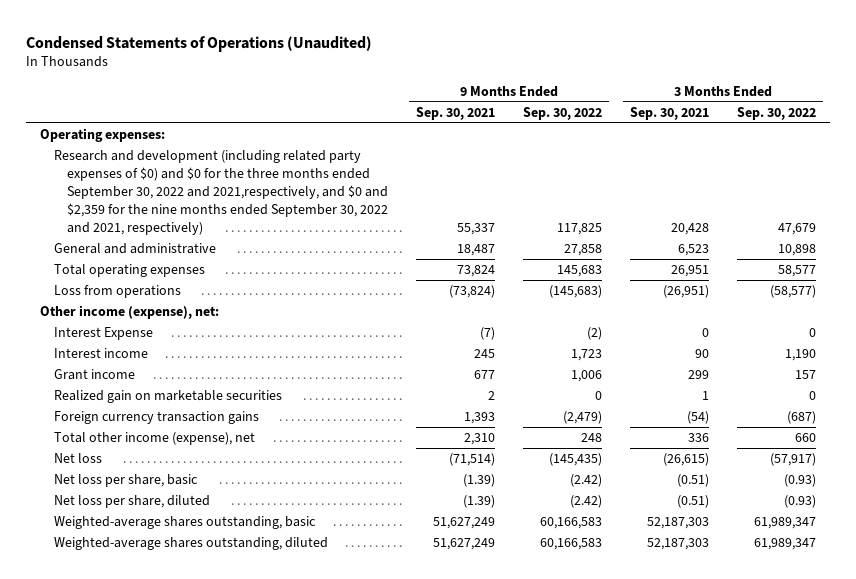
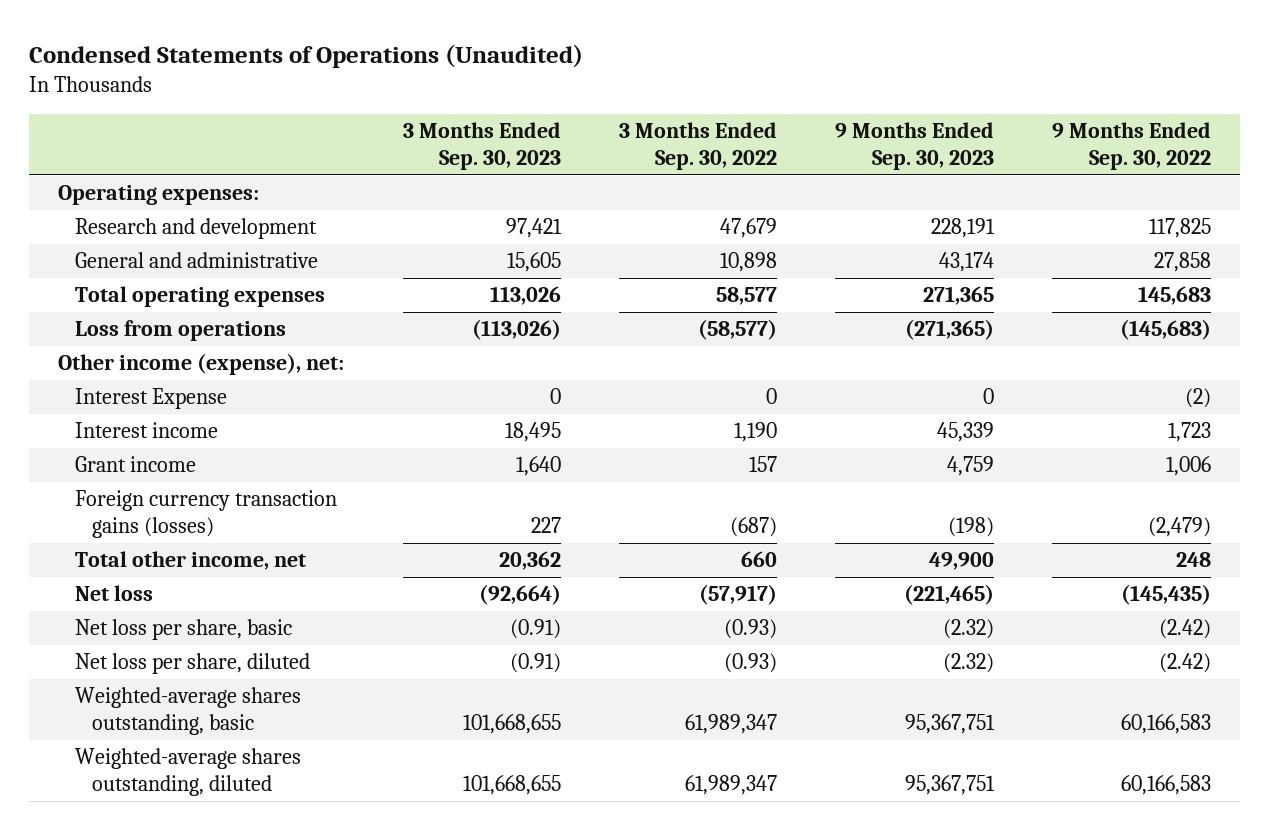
- | 9 Months Ended Sep. 30, 2021 | 9 Months Ended Sep. 30, 2022 | 3 Months Ended Sep. 30, 2021 | 3 Months Ended Sep. 30, 2022
+ | 3 Months Ended Sep. 30, 2023 | 3 Months Ended Sep. 30, 2022 | 9 Months Ended Sep. 30, 2023 | 9 Months Ended Sep. 30, 2022
- Research and development (including related party expenses of $0) and $0 for the three months ended September 30, 2022 and 2021,respectively, and $0 and $2,359 for the nine months ended September 30, 2022 and 2021, respectively) | 55,337 | 117,825 | 20,428 | 47,679
+ Research and development | 97,421 | 47,679 | 228,191 | 117,825
- Realized gain on marketable securities | 2 | 0 | 1 | 0
- Foreign currency transaction gains | 1,393 | (2,479) | (54) | (687)
- Total other income (expense), net | 2,310 | 248 | 336 | 660
+ Foreign currency transaction gains (losses) | 227 | (687) | (198) | (2,479)
+ Total other income, net | 20,362 | 660 | 49,900 | 248

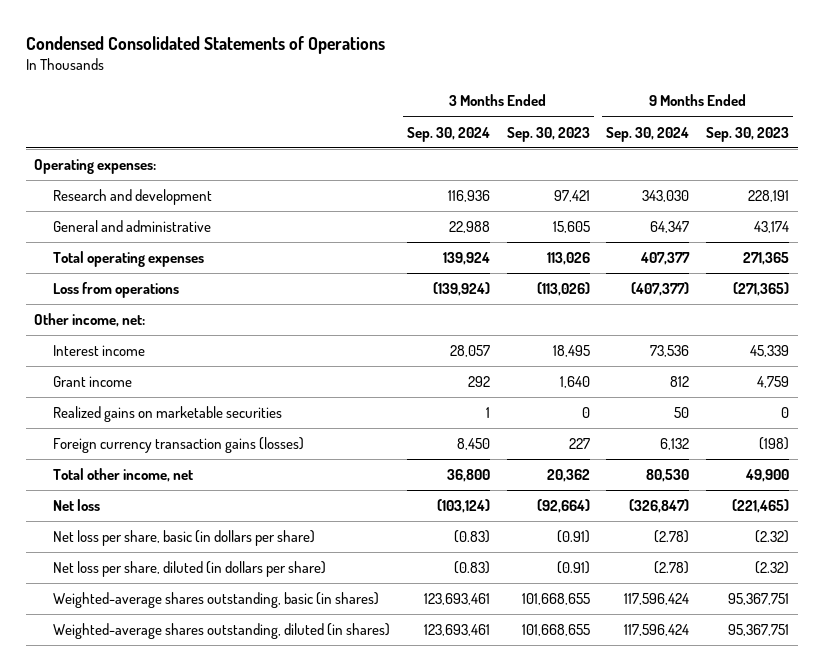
- Condensed Statements of Operations (Unaudited)
+ Condensed Consolidated Statements of Operations
- | 3 Months Ended Sep. 30, 2023 | 3 Months Ended Sep. 30, 2022 | 9 Months Ended Sep. 30, 2023 | 9 Months Ended Sep. 30, 2022
+ | 3 Months Ended Sep. 30, 2024 | 3 Months Ended Sep. 30, 2023 | 9 Months Ended Sep. 30, 2024 | 9 Months Ended Sep. 30, 2023
- Other income (expense), net:
- Interest Expense | 0 | 0 | 0 | (2)
+ Other income, net:
+ Realized gains on marketable securities | 1 | 0 | 50 | 0
- Net loss per share, basic | (0.91) | (0.93) | (2.32) | (2.42)
- Net loss per share, diluted | (0.91) | (0.93) | (2.32) | (2.42)
- Weighted-average shares outstanding, basic | 101,668,655 | 61,989,347 | 95,367,751 | 60,166,583
- Weighted-average shares outstanding, diluted | 101,668,655 | 61,989,347 | 95,367,751 | 60,166,583
+ Net loss per share, basic (in dollars per share) | (0.83) | (0.91) | (2.78) | (2.32)
+ Net loss per share, diluted (in dollars per share) | (0.83) | (0.91) | (2.78) | (2.32)
+ Weighted-average shares outstanding, basic (in shares) | 123,693,461 | 101,668,655 | 117,596,424 | 95,367,751
+ Weighted-average shares outstanding, diluted (in shares) | 123,693,461 | 101,668,655 | 117,596,424 | 95,367,751

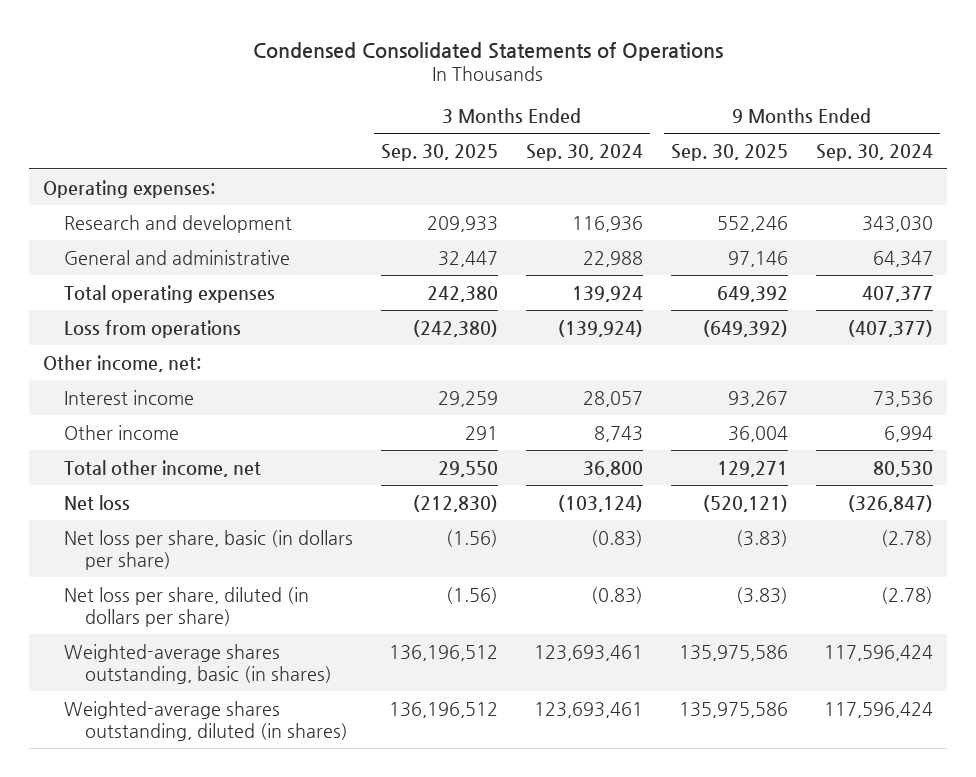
- | 3 Months Ended Sep. 30, 2024 | 3 Months Ended Sep. 30, 2023 | 9 Months Ended Sep. 30, 2024 | 9 Months Ended Sep. 30, 2023
+ | 3 Months Ended Sep. 30, 2025 | 3 Months Ended Sep. 30, 2024 | 9 Months Ended Sep. 30, 2025 | 9 Months Ended Sep. 30, 2024
- Grant income | 292 | 1,640 | 812 | 4,759
- Realized gains on marketable securities | 1 | 0 | 50 | 0
- Foreign currency transaction gains (losses) | 8,450 | 227 | 6,132 | (198)
+ Other income | 291 | 8,743 | 36,004 | 6,994

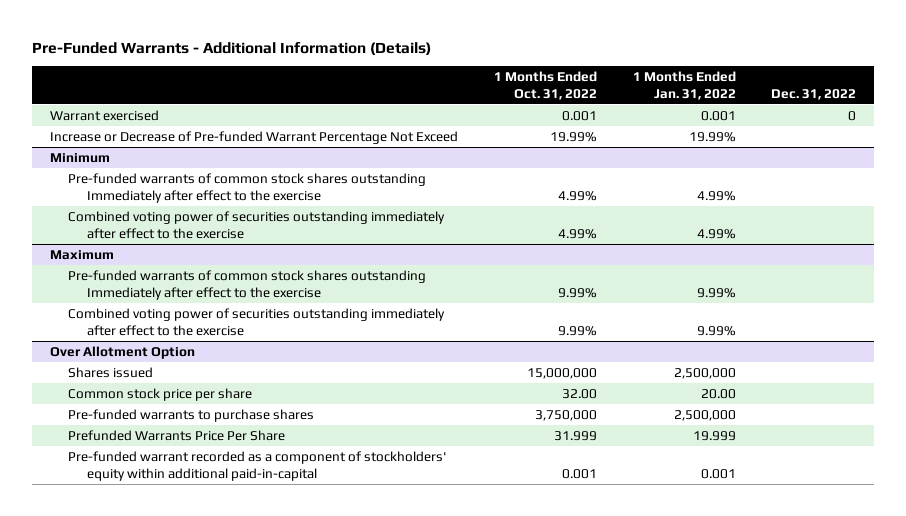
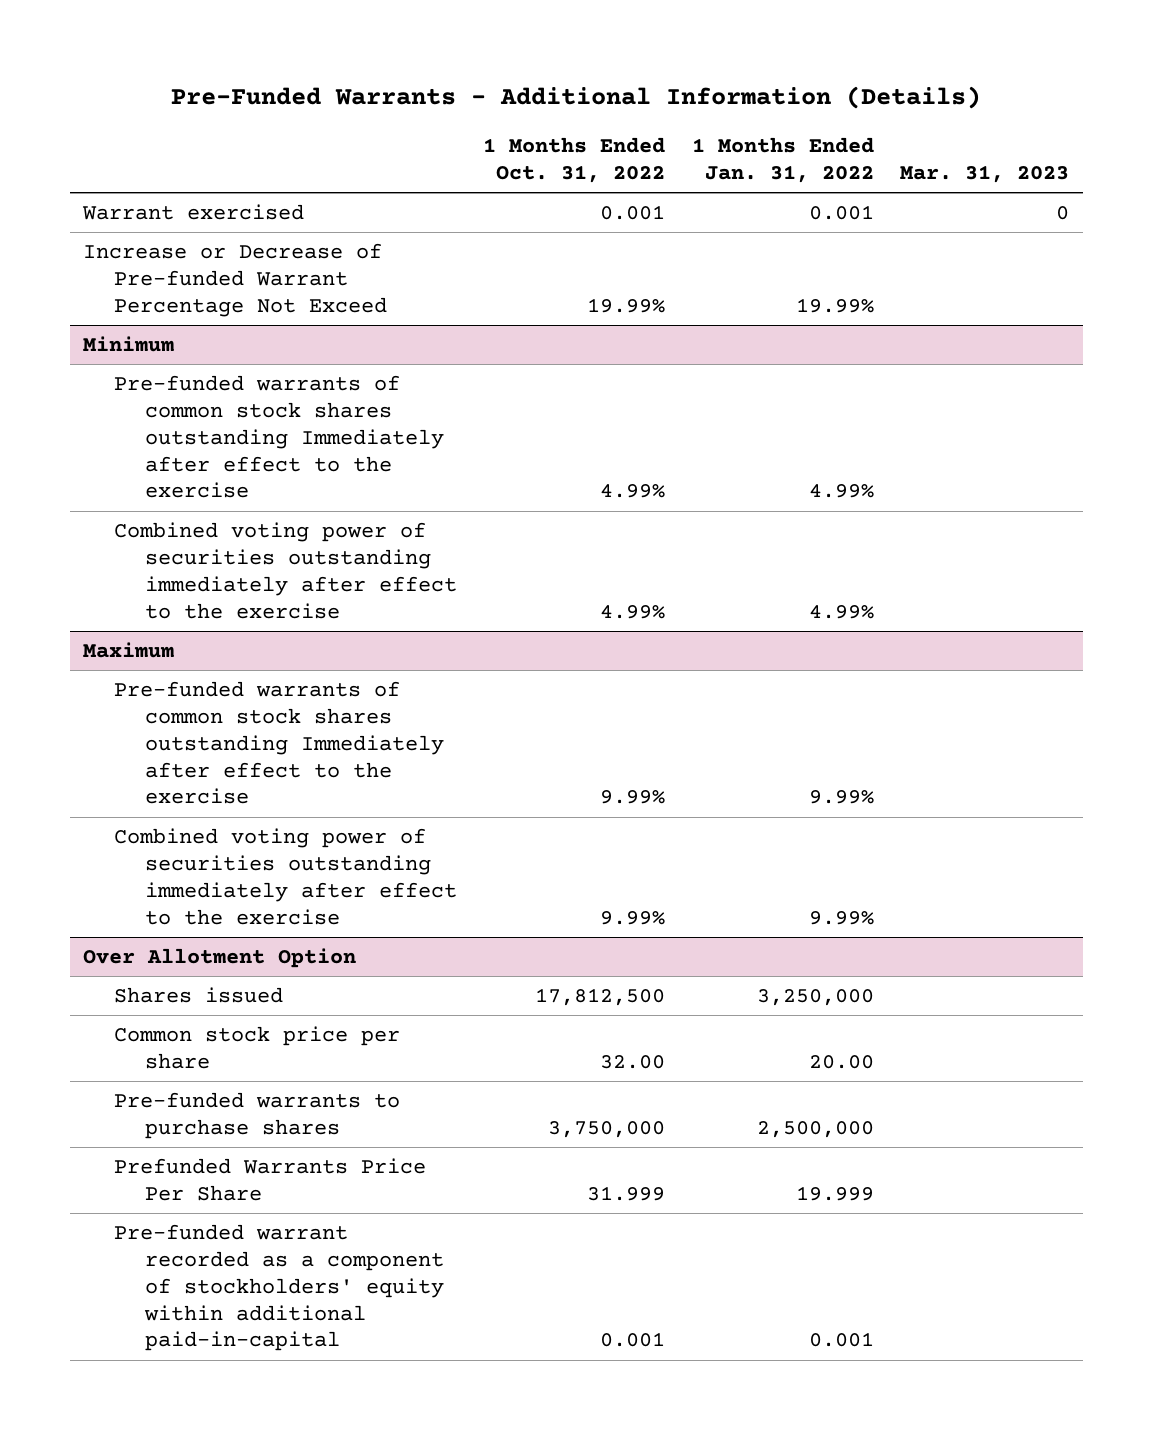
- | 1 Months Ended Oct. 31, 2022 | 1 Months Ended Jan. 31, 2022 | Dec. 31, 2022
+ | 1 Months Ended Oct. 31, 2022 | 1 Months Ended Jan. 31, 2022 | Mar. 31, 2023
@ Over Allotment Option
- Shares issued | 15,000,000 | 2,500,000 |
+ Shares issued | 17,812,500 | 3,250,000 |

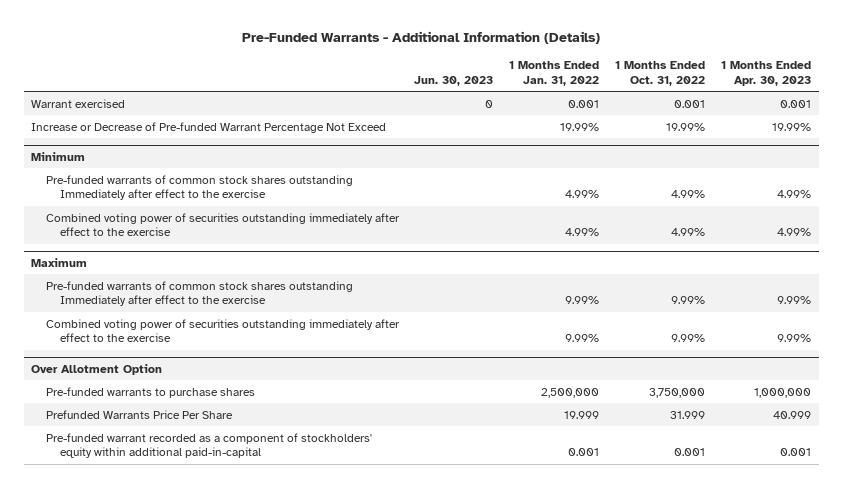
- | 1 Months Ended Oct. 31, 2022 | 1 Months Ended Jan. 31, 2022 | Mar. 31, 2023
+ | Jun. 30, 2023 | 1 Months Ended Jan. 31, 2022 | 1 Months Ended Oct. 31, 2022 | 1 Months Ended Apr. 30, 2023
@ Over Allotment Option
- Shares issued | 17,812,500 | 3,250,000 |
- Common stock price per share | 32.00 | 20.00 |

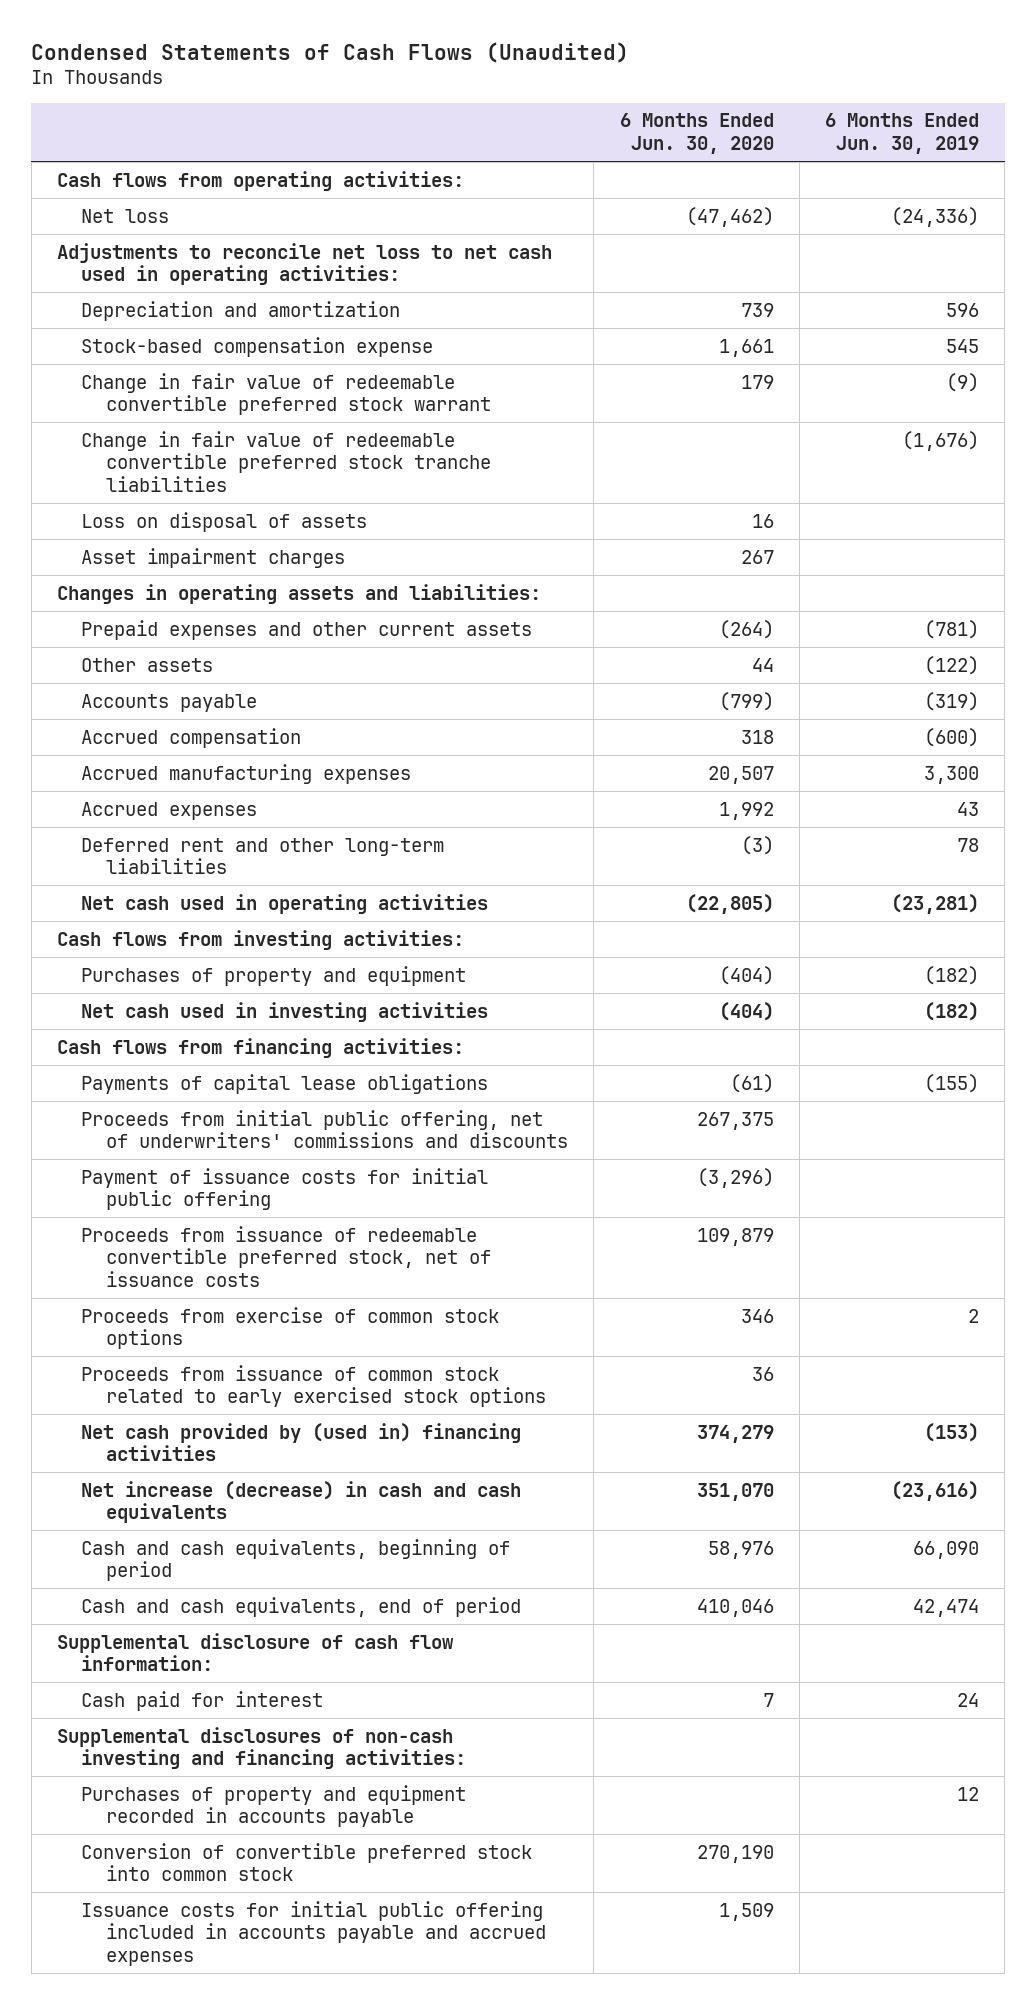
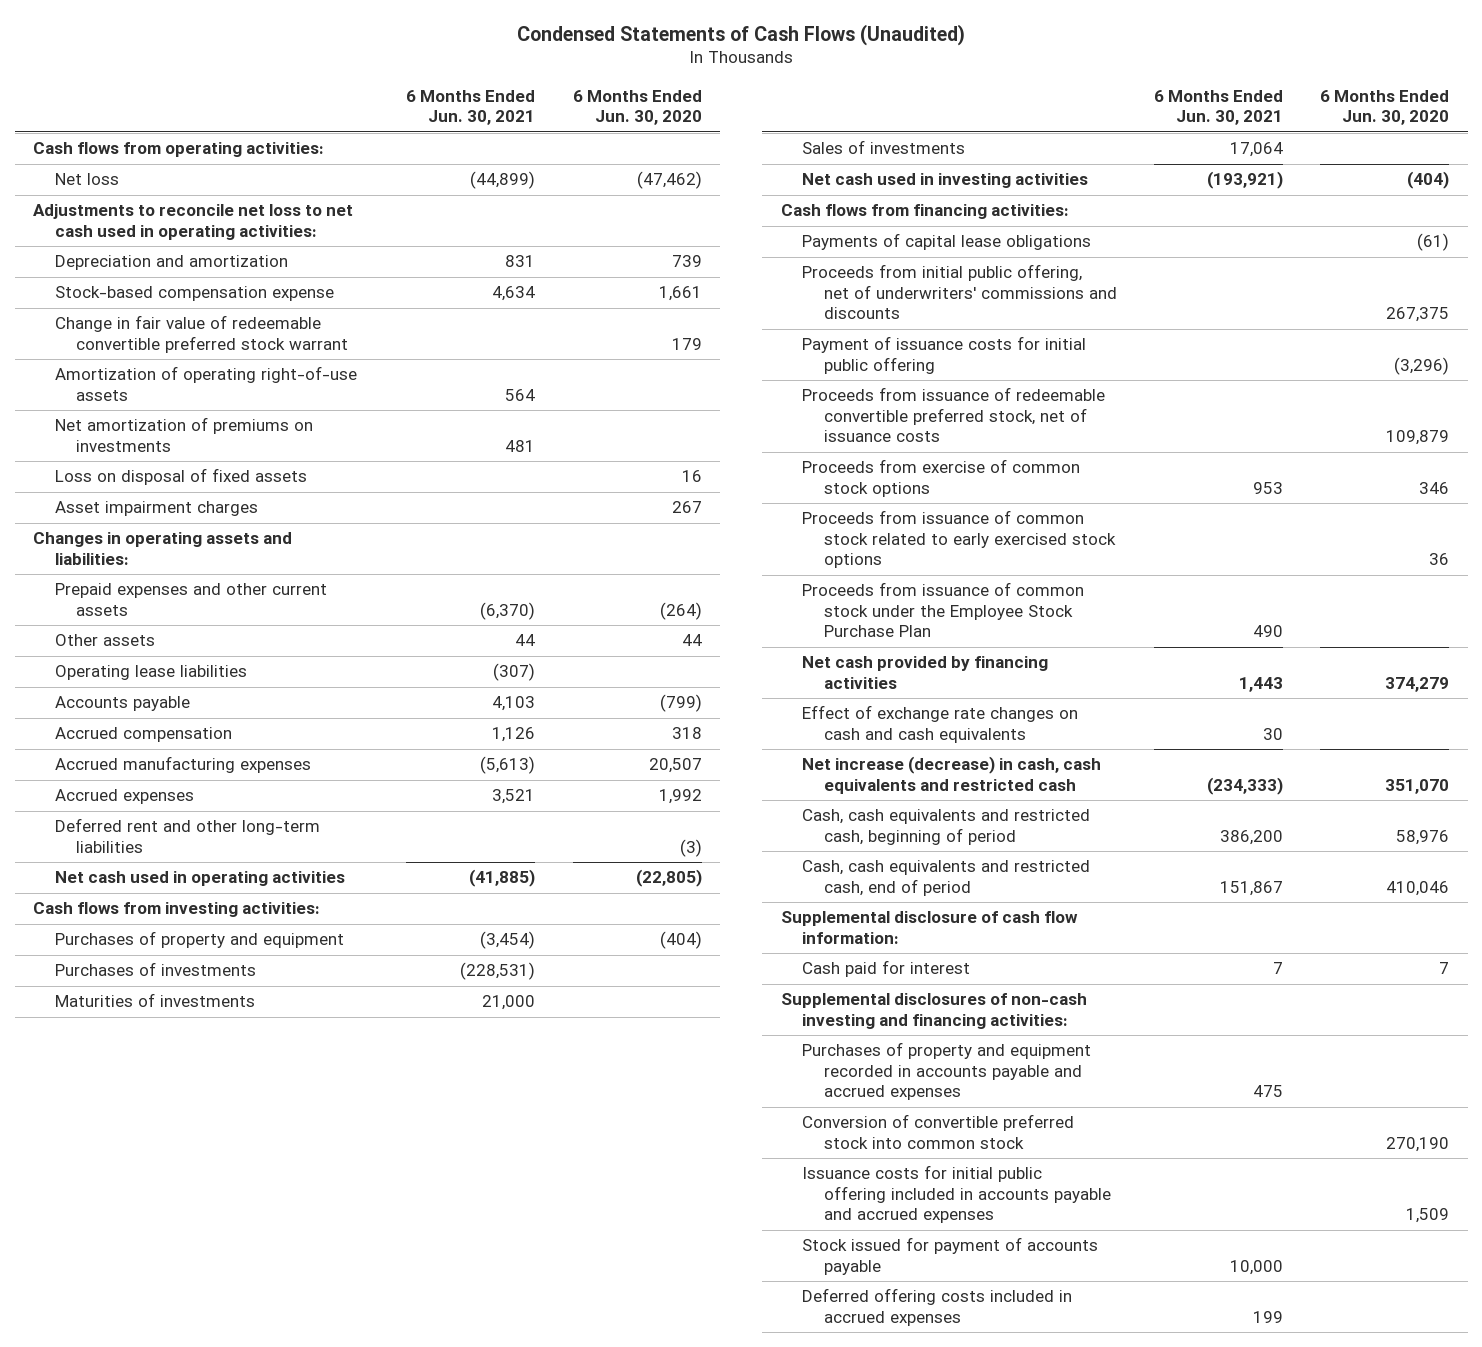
- | 6 Months Ended Jun. 30, 2020 | 6 Months Ended Jun. 30, 2019
+ | 6 Months Ended Jun. 30, 2021 | 6 Months Ended Jun. 30, 2020
- Change in fair value of redeemable convertible preferred stock tranche liabilities | | (1,676)
- Loss on disposal of assets | 16 |
+ Amortization of operating right-of-use assets | 564 |
+ Net amortization of premiums on investments | 481 |
+ Loss on disposal of fixed assets | | 16
+ Operating lease liabilities | (307) |
+ Purchases of investments | (228,531) |
+ Maturities of investments | 21,000 |
+ Sales of investments | 17,064 |
- Net cash provided by (used in) financing activities | 374,279 | (153)
- Net increase (decrease) in cash and cash equivalents | 351,070 | (23,616)
- Cash and cash equivalents, beginning of period | 58,976 | 66,090
- Cash and cash equivalents, end of period | 410,046 | 42,474
+ Proceeds from issuance of common stock under the Employee Stock Purchase Plan | 490 |
+ Net cash provided by financing activities | 1,443 | 374,279
+ Effect of exchange rate changes on cash and cash equivalents | 30 |
+ Net increase (decrease) in cash, cash equivalents and restricted cash | (234,333) | 351,070
+ Cash, cash equivalents and restricted cash, beginning of period | 386,200 | 58,976
+ Cash, cash equivalents and restricted cash, end of period | 151,867 | 410,046
- Purchases of property and equipment recorded in accounts payable | | 12
+ Purchases of property and equipment recorded in accounts payable and accrued expenses | 475 |
+ Stock issued for payment of accounts payable | 10,000 |
+ Deferred offering costs included in accrued expenses | 199 |

